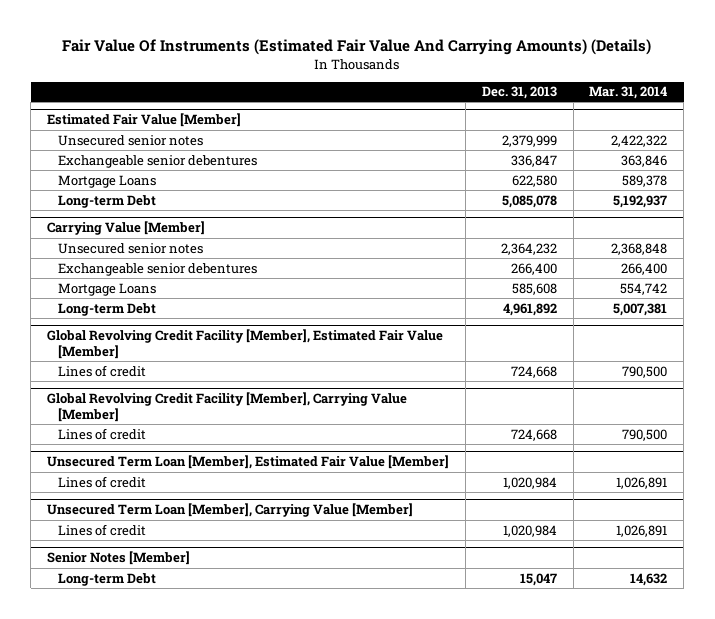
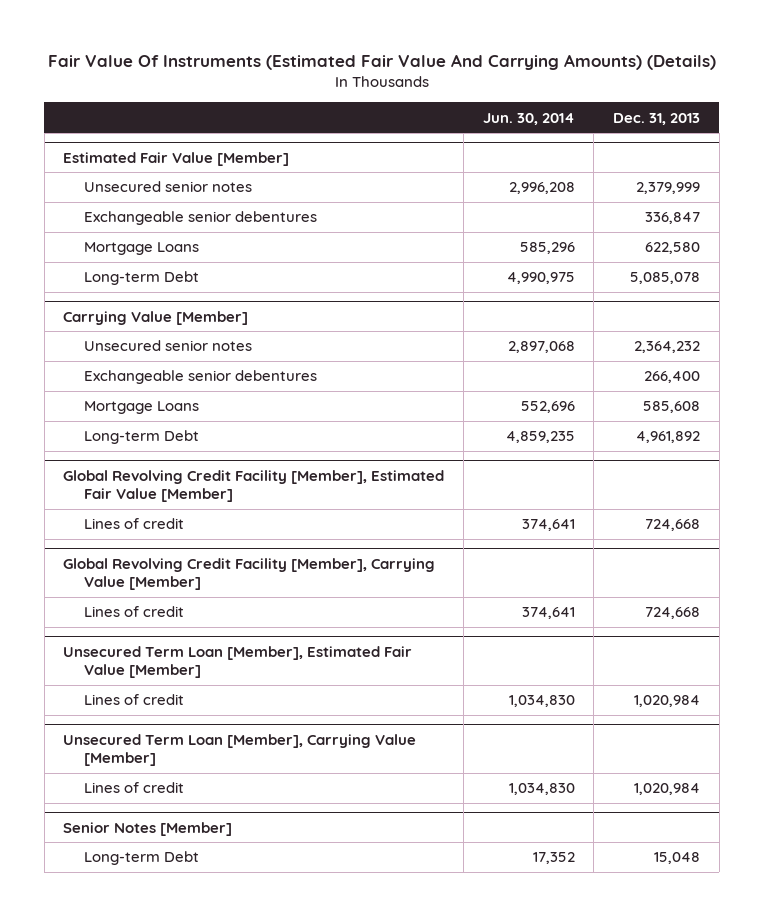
- | Dec. 31, 2013 | Mar. 31, 2014
+ | Jun. 30, 2014 | Dec. 31, 2013
@ Senior Notes [Member]
- Long-term Debt | 15,047 | 14,632
+ Long-term Debt | 17,352 | 15,048

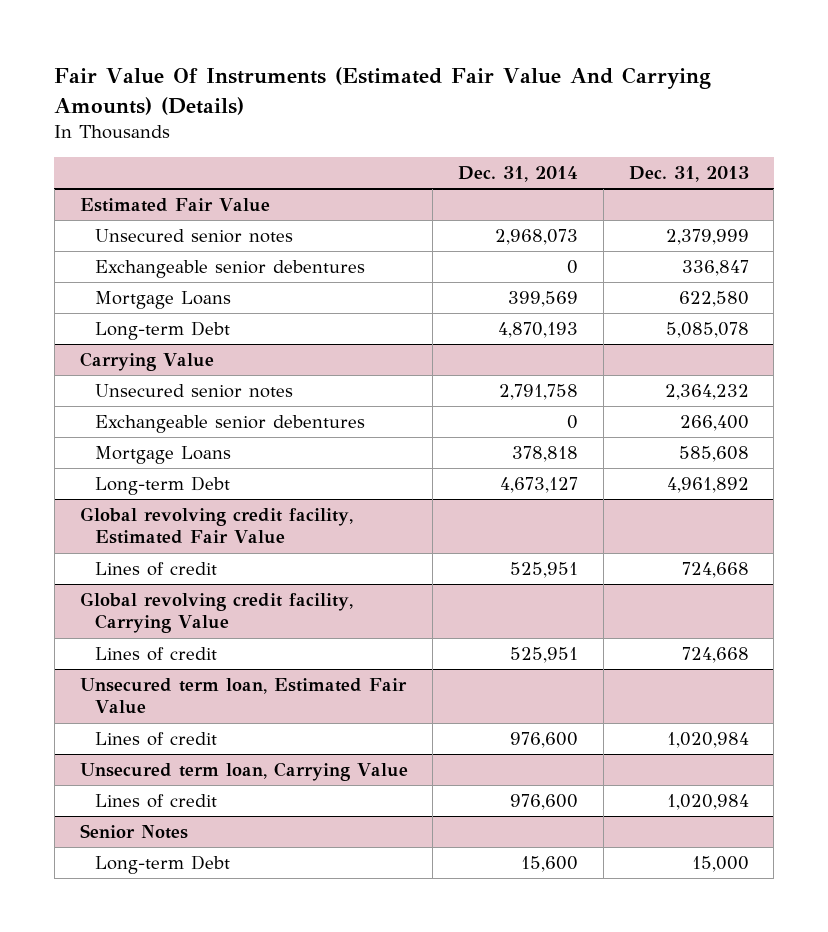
- | Jun. 30, 2014 | Dec. 31, 2013
+ | Dec. 31, 2014 | Dec. 31, 2013
- Estimated Fair Value [Member]
+ Estimated Fair Value
- Carrying Value [Member]
+ Carrying Value
- Global Revolving Credit Facility [Member], Estimated Fair Value [Member]
+ Global revolving credit facility, Estimated Fair Value
- Global Revolving Credit Facility [Member], Carrying Value [Member]
+ Global revolving credit facility, Carrying Value
- Unsecured Term Loan [Member], Estimated Fair Value [Member]
+ Unsecured term loan, Estimated Fair Value
- Unsecured Term Loan [Member], Carrying Value [Member]
+ Unsecured term loan, Carrying Value
- Senior Notes [Member]
- Long-term Debt | 17,352 | 15,048
+ Senior Notes
+ Long-term Debt | 15,600 | 15,000

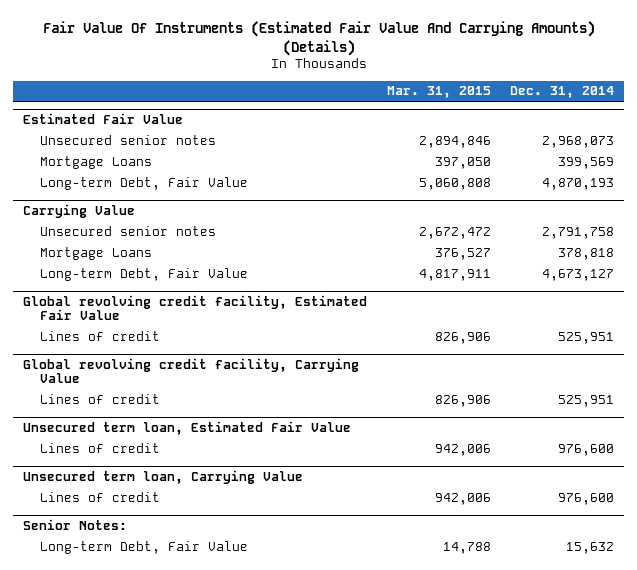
- | Dec. 31, 2014 | Dec. 31, 2013
+ | Mar. 31, 2015 | Dec. 31, 2014
@ Estimated Fair Value
- Exchangeable senior debentures | 0 | 336,847
- Long-term Debt | 4,870,193 | 5,085,078
+ Long-term Debt, Fair Value | 5,060,808 | 4,870,193
@ Carrying Value
- Exchangeable senior debentures | 0 | 266,400
- Long-term Debt | 4,673,127 | 4,961,892
+ Long-term Debt, Fair Value | 4,817,911 | 4,673,127
- Senior Notes
- Long-term Debt | 15,600 | 15,000
+ Senior Notes:
+ Long-term Debt, Fair Value | 14,788 | 15,632

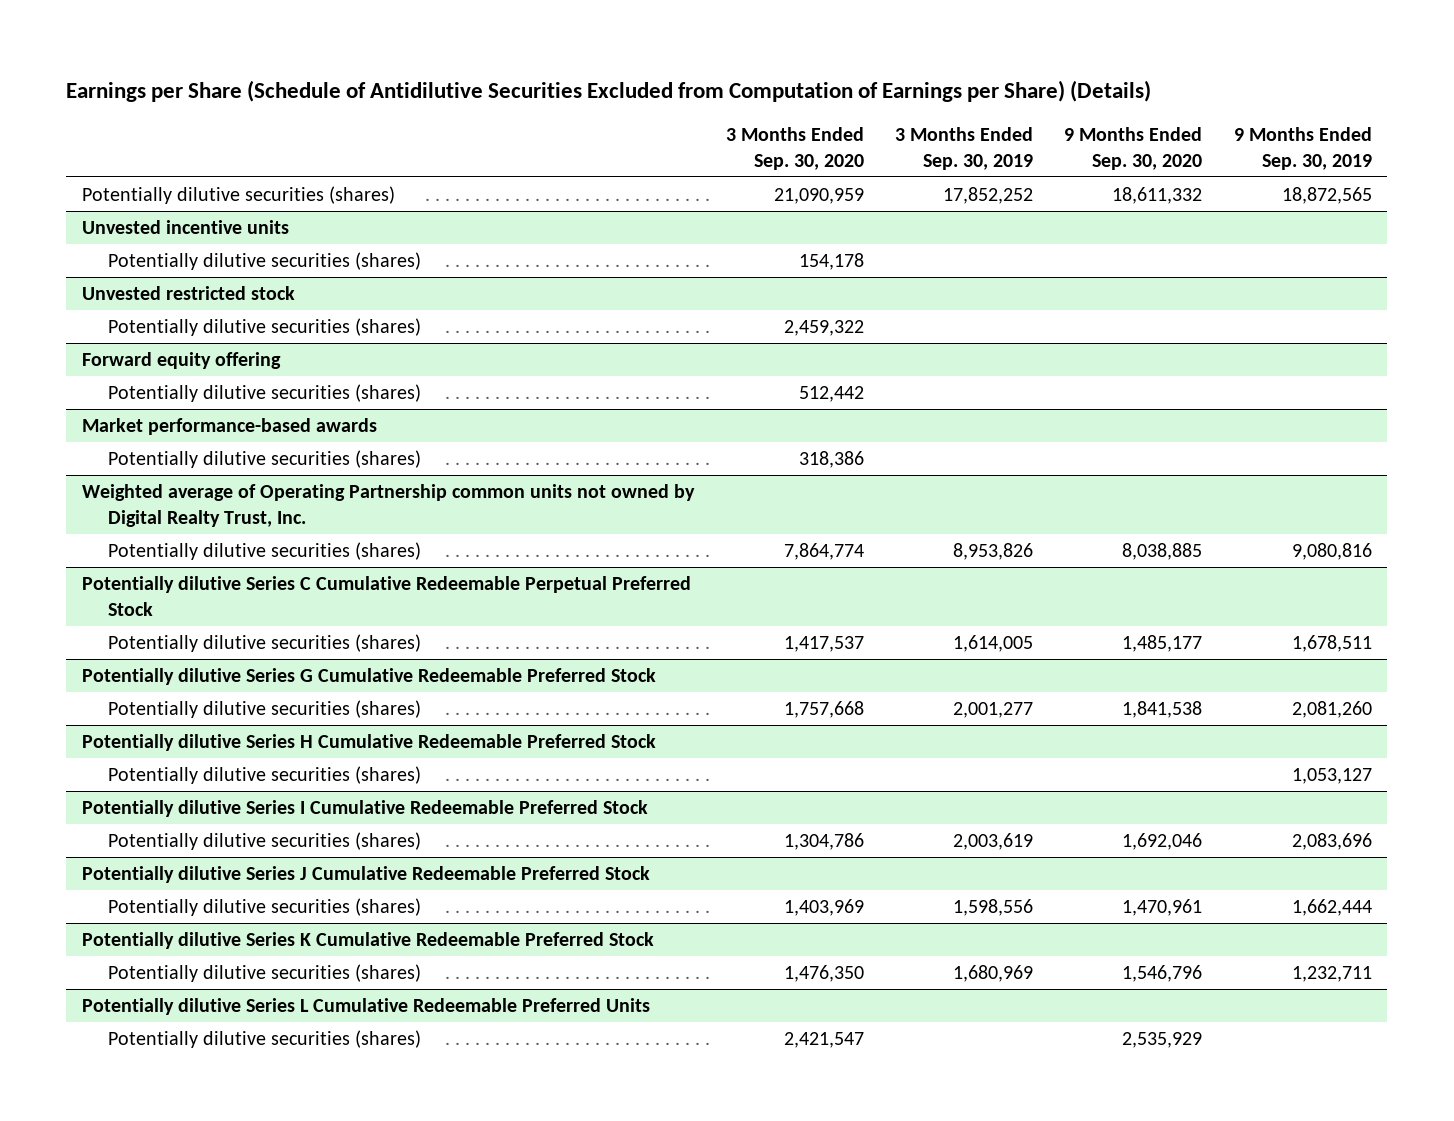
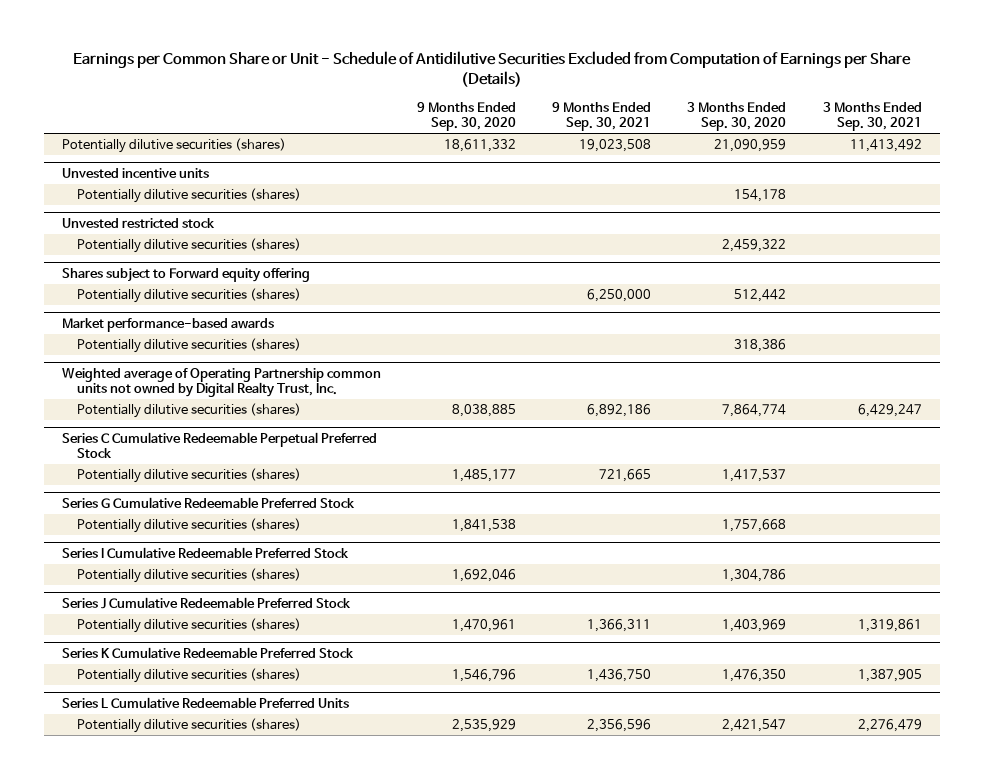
- Earnings per Share (Schedule of Antidilutive Securities Excluded from Computation of Earnings per Share) (Details)
+ Earnings per Common Share or Unit - Schedule of Antidilutive Securities Excluded from Computation of Earnings per Share (Details)
- | 3 Months Ended Sep. 30, 2020 | 3 Months Ended Sep. 30, 2019 | 9 Months Ended Sep. 30, 2020 | 9 Months Ended Sep. 30, 2019
+ | 9 Months Ended Sep. 30, 2020 | 9 Months Ended Sep. 30, 2021 | 3 Months Ended Sep. 30, 2020 | 3 Months Ended Sep. 30, 2021
- Forward equity offering
+ Shares subject to Forward equity offering
- Potentially dilutive Series C Cumulative Redeemable Perpetual Preferred Stock
+ Series C Cumulative Redeemable Perpetual Preferred Stock
- Potentially dilutive Series G Cumulative Redeemable Preferred Stock
+ Series G Cumulative Redeemable Preferred Stock
- Potentially dilutive Series H Cumulative Redeemable Preferred Stock
- Potentially dilutive securities (shares) | | | | 1,053,127
- Potentially dilutive Series I Cumulative Redeemable Preferred Stock
+ Series I Cumulative Redeemable Preferred Stock
- Potentially dilutive Series J Cumulative Redeemable Preferred Stock
+ Series J Cumulative Redeemable Preferred Stock
- Potentially dilutive Series K Cumulative Redeemable Preferred Stock
+ Series K Cumulative Redeemable Preferred Stock
- Potentially dilutive Series L Cumulative Redeemable Preferred Units
+ Series L Cumulative Redeemable Preferred Units

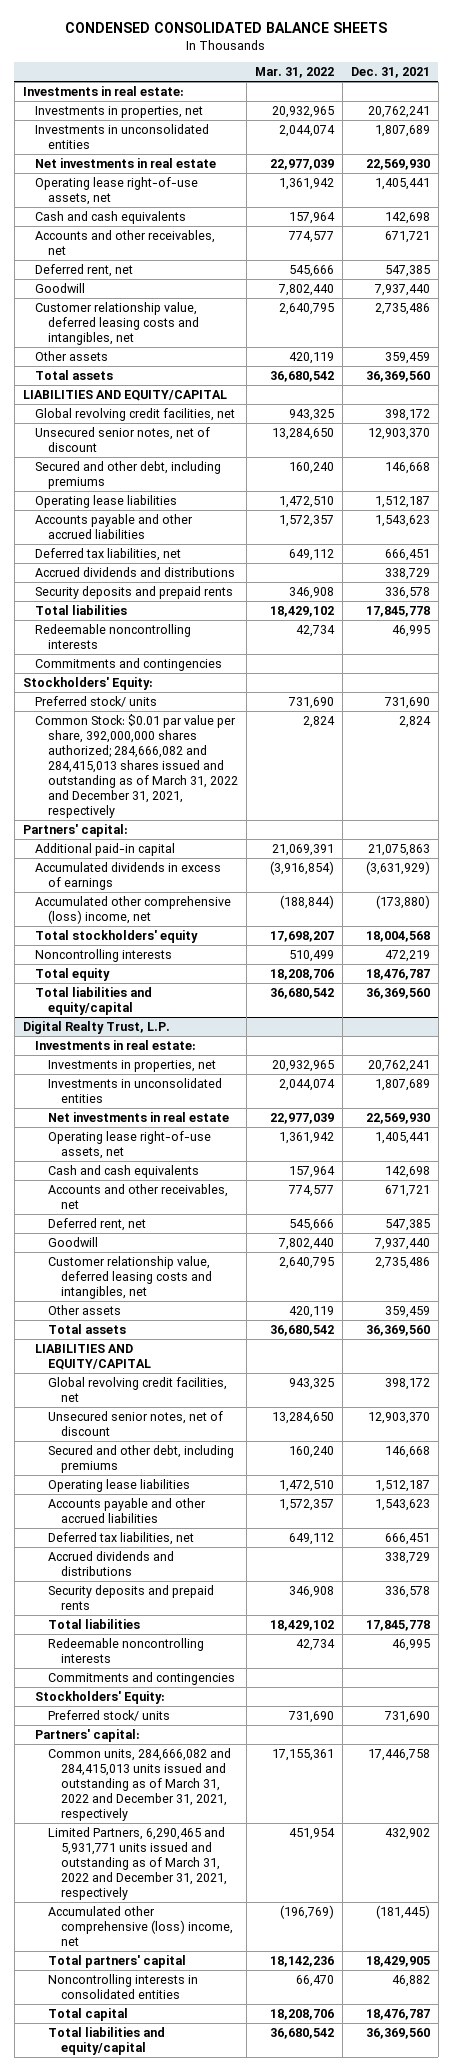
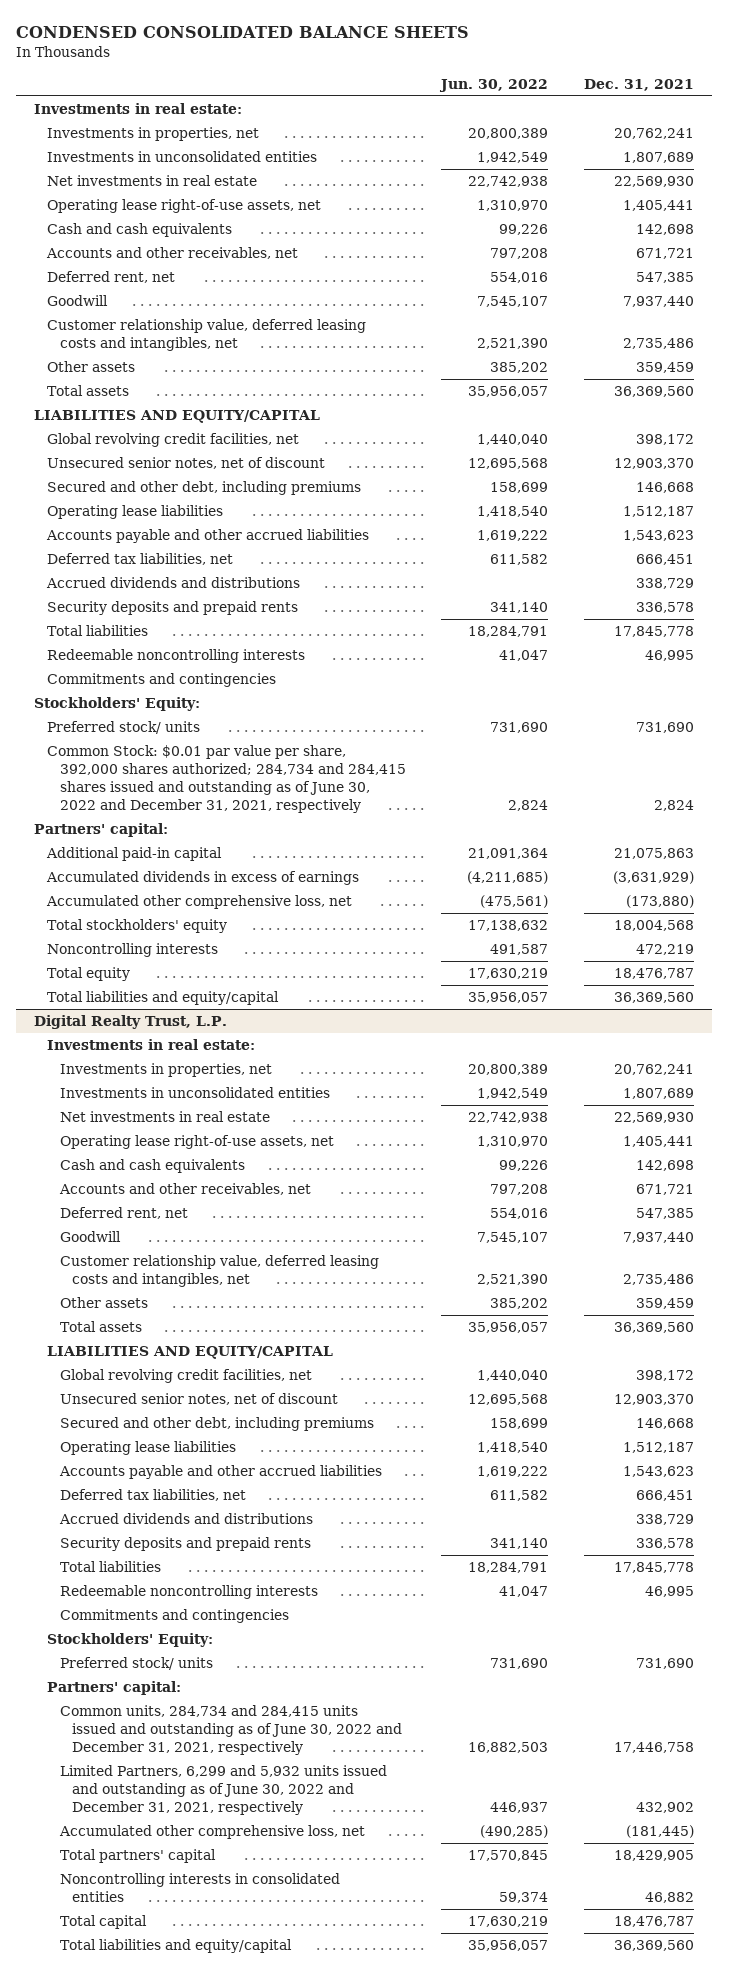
- | Mar. 31, 2022 | Dec. 31, 2021
+ | Jun. 30, 2022 | Dec. 31, 2021
- Common Stock: $0.01 par value per share, 392,000,000 shares authorized; 284,666,082 and 284,415,013 shares issued and outstanding as of March 31, 2022 and December 31, 2021, respectively | 2,824 | 2,824
+ Common Stock: $0.01 par value per share, 392,000 shares authorized; 284,734 and 284,415 shares issued and outstanding as of June 30, 2022 and December 31, 2021, respectively | 2,824 | 2,824
- Accumulated other comprehensive (loss) income, net | (188,844) | (173,880)
+ Accumulated other comprehensive loss, net | (475,561) | (173,880)
@ Digital Realty Trust, L.P.
- Common units, 284,666,082 and 284,415,013 units issued and outstanding as of March 31, 2022 and December 31, 2021, respectively | 17,155,361 | 17,446,758
- Limited Partners, 6,290,465 and 5,931,771 units issued and outstanding as of March 31, 2022 and December 31, 2021, respectively | 451,954 | 432,902
- Accumulated other comprehensive (loss) income, net | (196,769) | (181,445)
+ Common units, 284,734 and 284,415 units issued and outstanding as of June 30, 2022 and December 31, 2021, respectively | 16,882,503 | 17,446,758
+ Limited Partners, 6,299 and 5,932 units issued and outstanding as of June 30, 2022 and December 31, 2021, respectively | 446,937 | 432,902
+ Accumulated other comprehensive loss, net | (490,285) | (181,445)

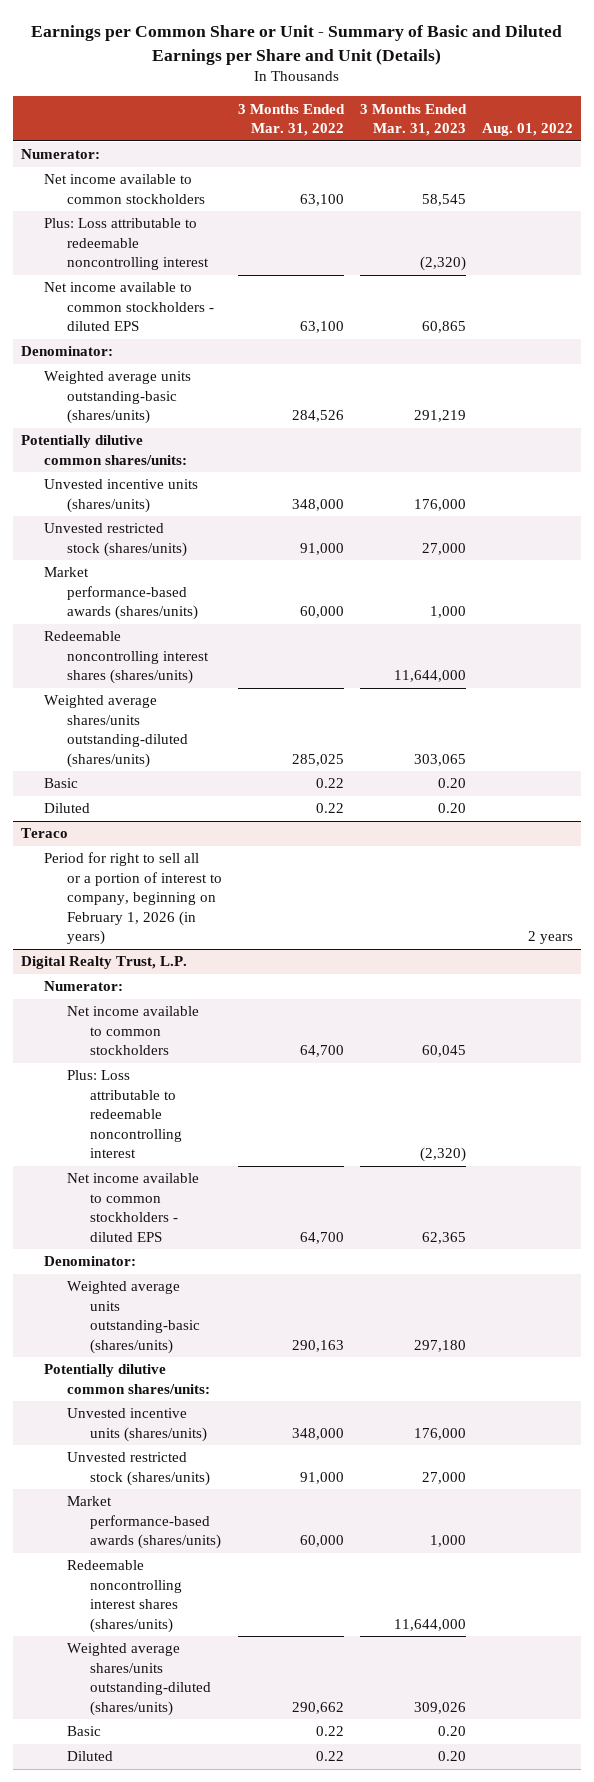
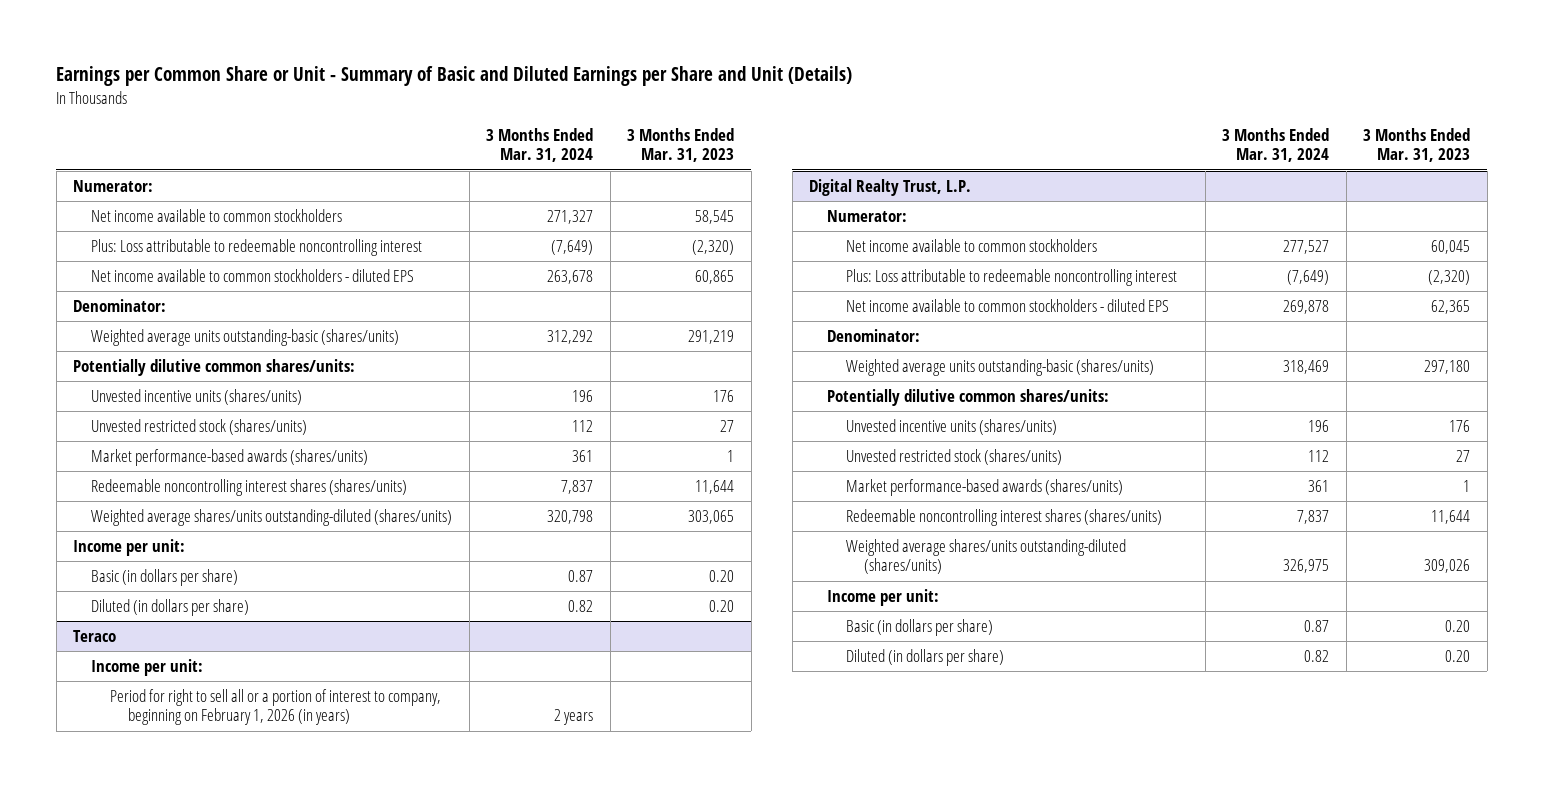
- | 3 Months Ended Mar. 31, 2022 | 3 Months Ended Mar. 31, 2023 | Aug. 01, 2022
+ | 3 Months Ended Mar. 31, 2024 | 3 Months Ended Mar. 31, 2023
- Unvested incentive units (shares/units) | 348,000 | 176,000 |
- Unvested restricted stock (shares/units) | 91,000 | 27,000 |
- Market performance-based awards (shares/units) | 60,000 | 1,000 |
- Redeemable noncontrolling interest shares (shares/units) | | 11,644,000 |
+ Unvested incentive units (shares/units) | 196 | 176
+ Unvested restricted stock (shares/units) | 112 | 27
+ Market performance-based awards (shares/units) | 361 | 1
+ Redeemable noncontrolling interest shares (shares/units) | 7,837 | 11,644
- Basic | 0.22 | 0.20 |
- Diluted | 0.22 | 0.20 |
+ Income per unit:
+ Basic (in dollars per share) | 0.87 | 0.20
+ Diluted (in dollars per share) | 0.82 | 0.20
@ Teraco
+ Income per unit:
@ Digital Realty Trust, L.P.
- Unvested incentive units (shares/units) | 348,000 | 176,000 |
- Unvested restricted stock (shares/units) | 91,000 | 27,000 |
- Market performance-based awards (shares/units) | 60,000 | 1,000 |
- Redeemable noncontrolling interest shares (shares/units) | | 11,644,000 |
+ Unvested incentive units (shares/units) | 196 | 176
+ Unvested restricted stock (shares/units) | 112 | 27
+ Market performance-based awards (shares/units) | 361 | 1
+ Redeemable noncontrolling interest shares (shares/units) | 7,837 | 11,644
- Basic | 0.22 | 0.20 |
- Diluted | 0.22 | 0.20 |
+ Income per unit:
+ Basic (in dollars per share) | 0.87 | 0.20
+ Diluted (in dollars per share) | 0.82 | 0.20

